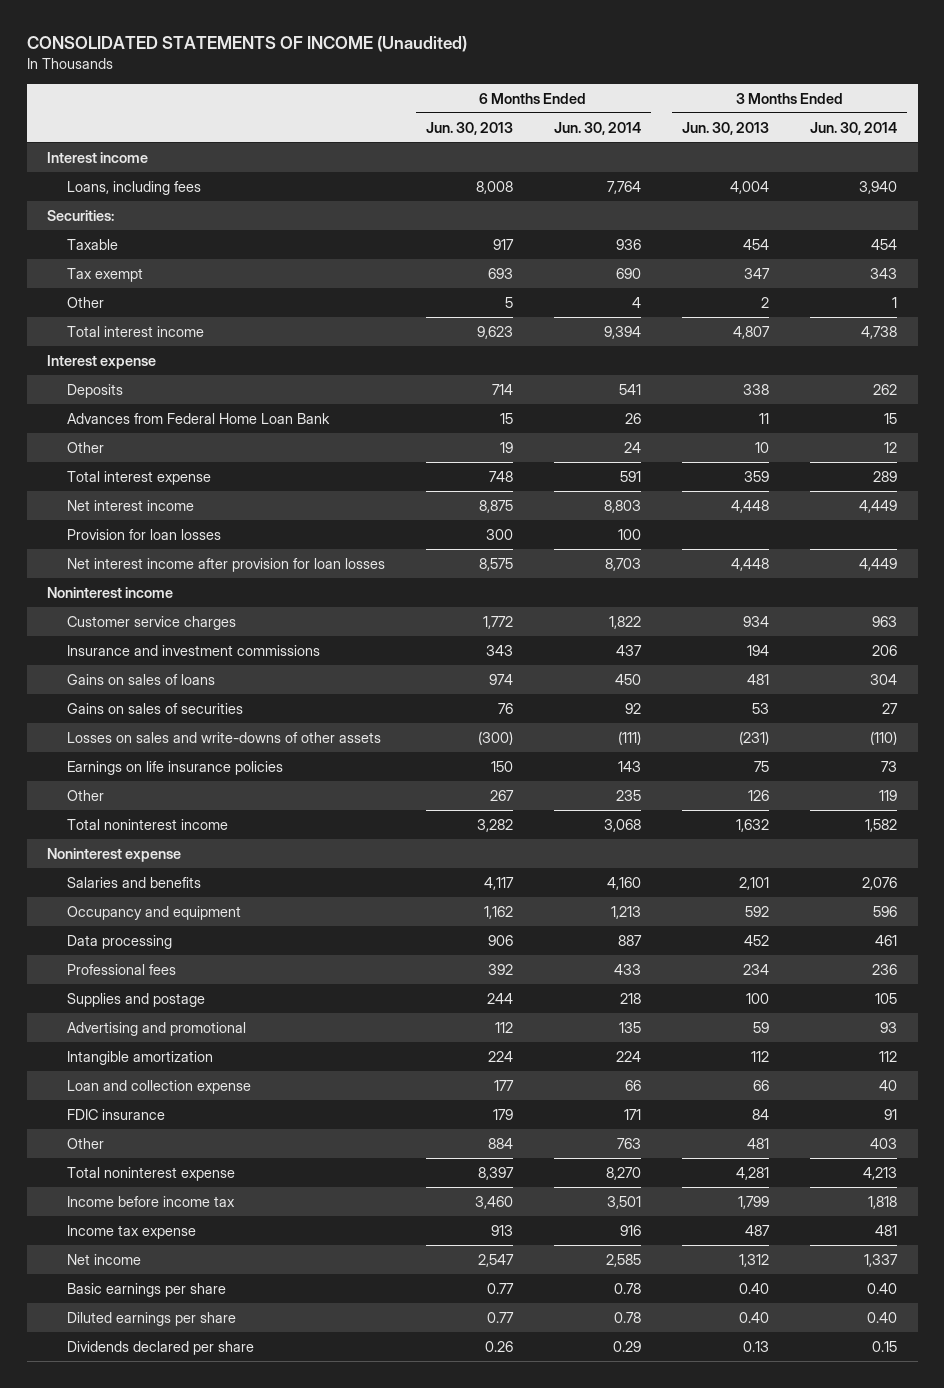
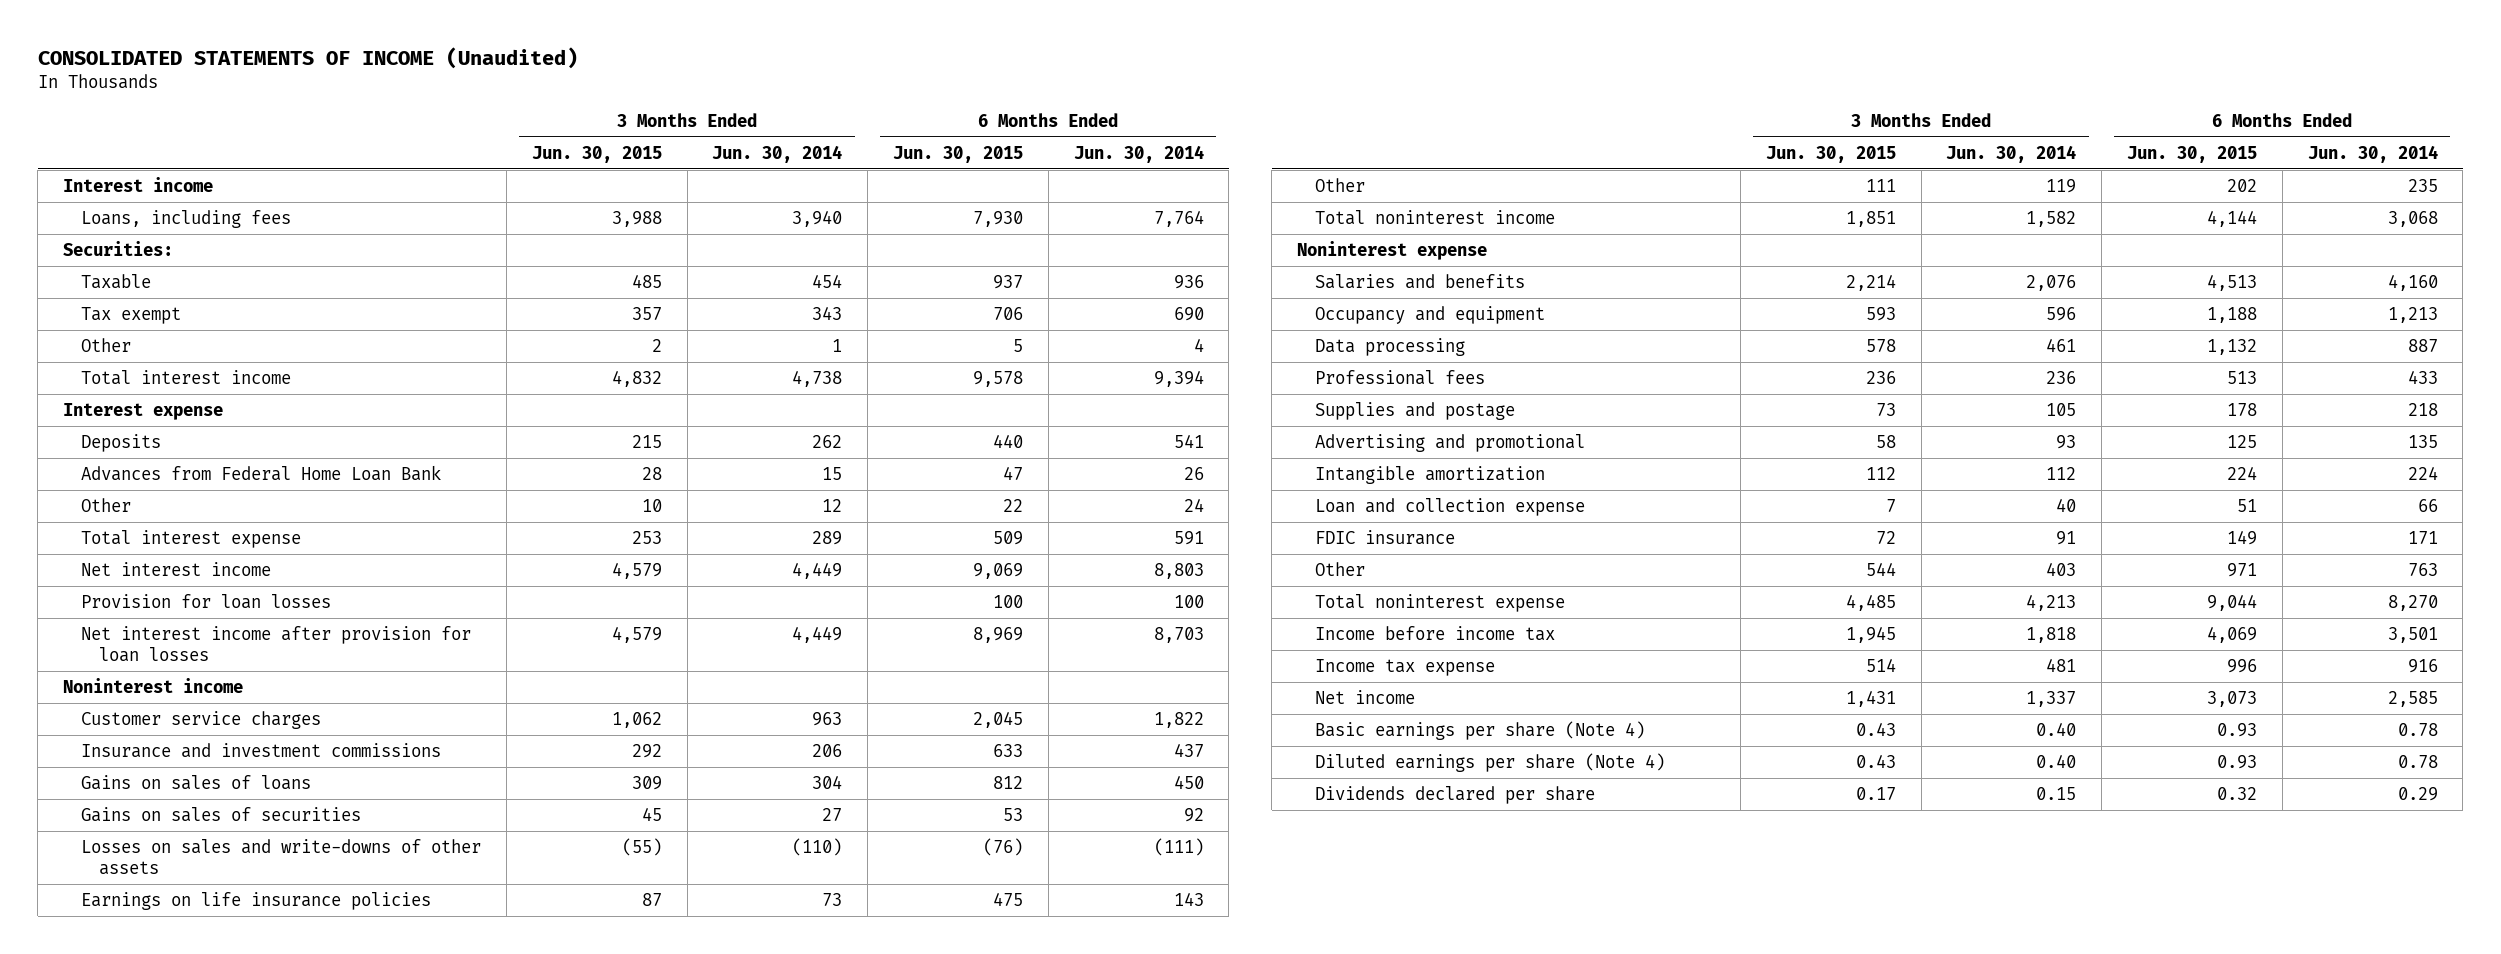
- | 6 Months Ended Jun. 30, 2013 | 6 Months Ended Jun. 30, 2014 | 3 Months Ended Jun. 30, 2013 | 3 Months Ended Jun. 30, 2014
+ | 3 Months Ended Jun. 30, 2015 | 3 Months Ended Jun. 30, 2014 | 6 Months Ended Jun. 30, 2015 | 6 Months Ended Jun. 30, 2014
- Basic earnings per share | 0.77 | 0.78 | 0.40 | 0.40
- Diluted earnings per share | 0.77 | 0.78 | 0.40 | 0.40
+ Basic earnings per share (Note 4) | 0.43 | 0.40 | 0.93 | 0.78
+ Diluted earnings per share (Note 4) | 0.43 | 0.40 | 0.93 | 0.78

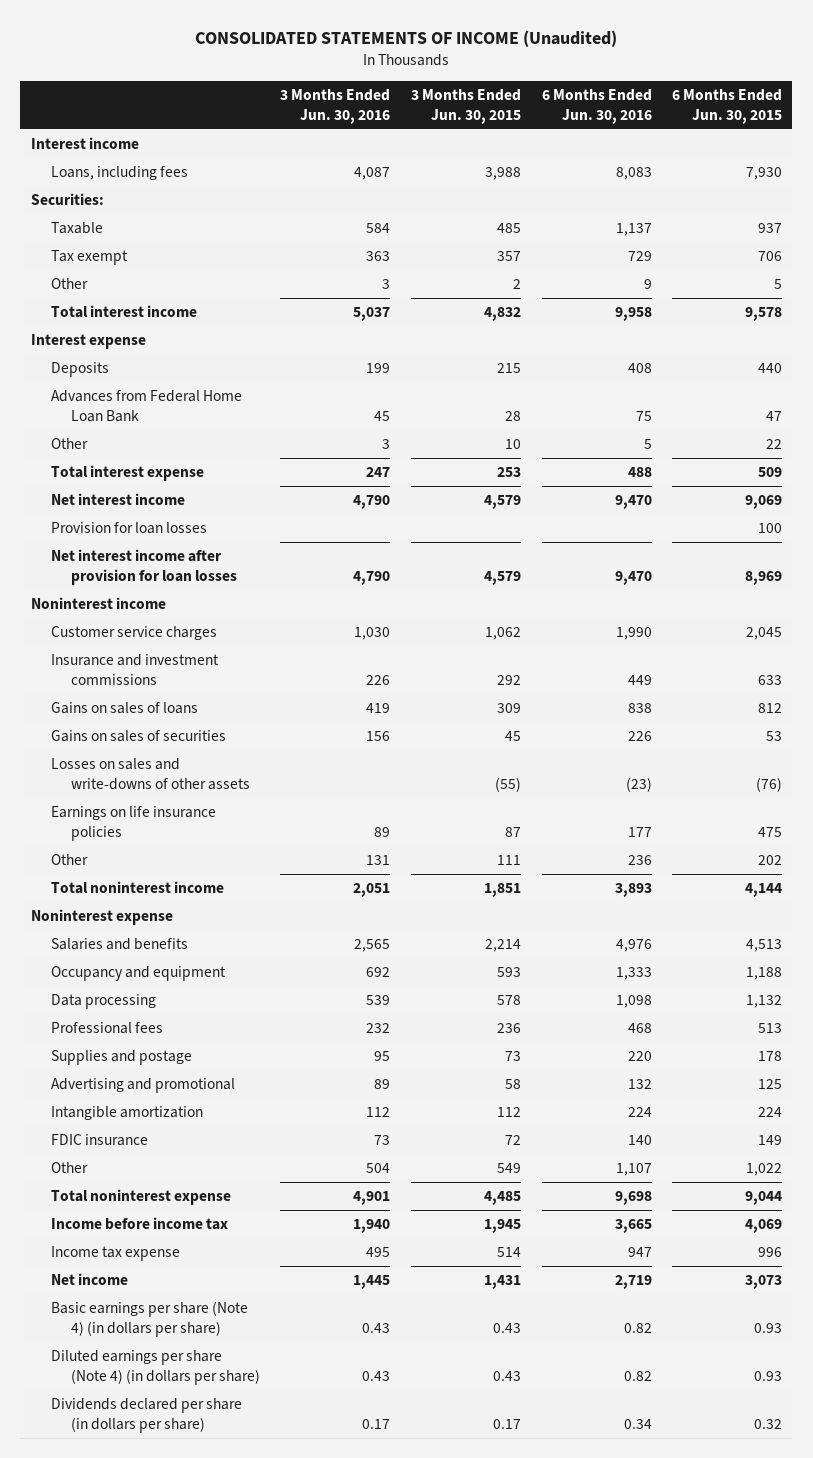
- | 3 Months Ended Jun. 30, 2015 | 3 Months Ended Jun. 30, 2014 | 6 Months Ended Jun. 30, 2015 | 6 Months Ended Jun. 30, 2014
+ | 3 Months Ended Jun. 30, 2016 | 3 Months Ended Jun. 30, 2015 | 6 Months Ended Jun. 30, 2016 | 6 Months Ended Jun. 30, 2015
- Loan and collection expense | 7 | 40 | 51 | 66
- Other | 544 | 403 | 971 | 763
+ Other | 504 | 549 | 1,107 | 1,022
- Basic earnings per share (Note 4) | 0.43 | 0.40 | 0.93 | 0.78
- Diluted earnings per share (Note 4) | 0.43 | 0.40 | 0.93 | 0.78
- Dividends declared per share | 0.17 | 0.15 | 0.32 | 0.29
+ Basic earnings per share (Note 4) (in dollars per share) | 0.43 | 0.43 | 0.82 | 0.93
+ Diluted earnings per share (Note 4) (in dollars per share) | 0.43 | 0.43 | 0.82 | 0.93
+ Dividends declared per share (in dollars per share) | 0.17 | 0.17 | 0.34 | 0.32

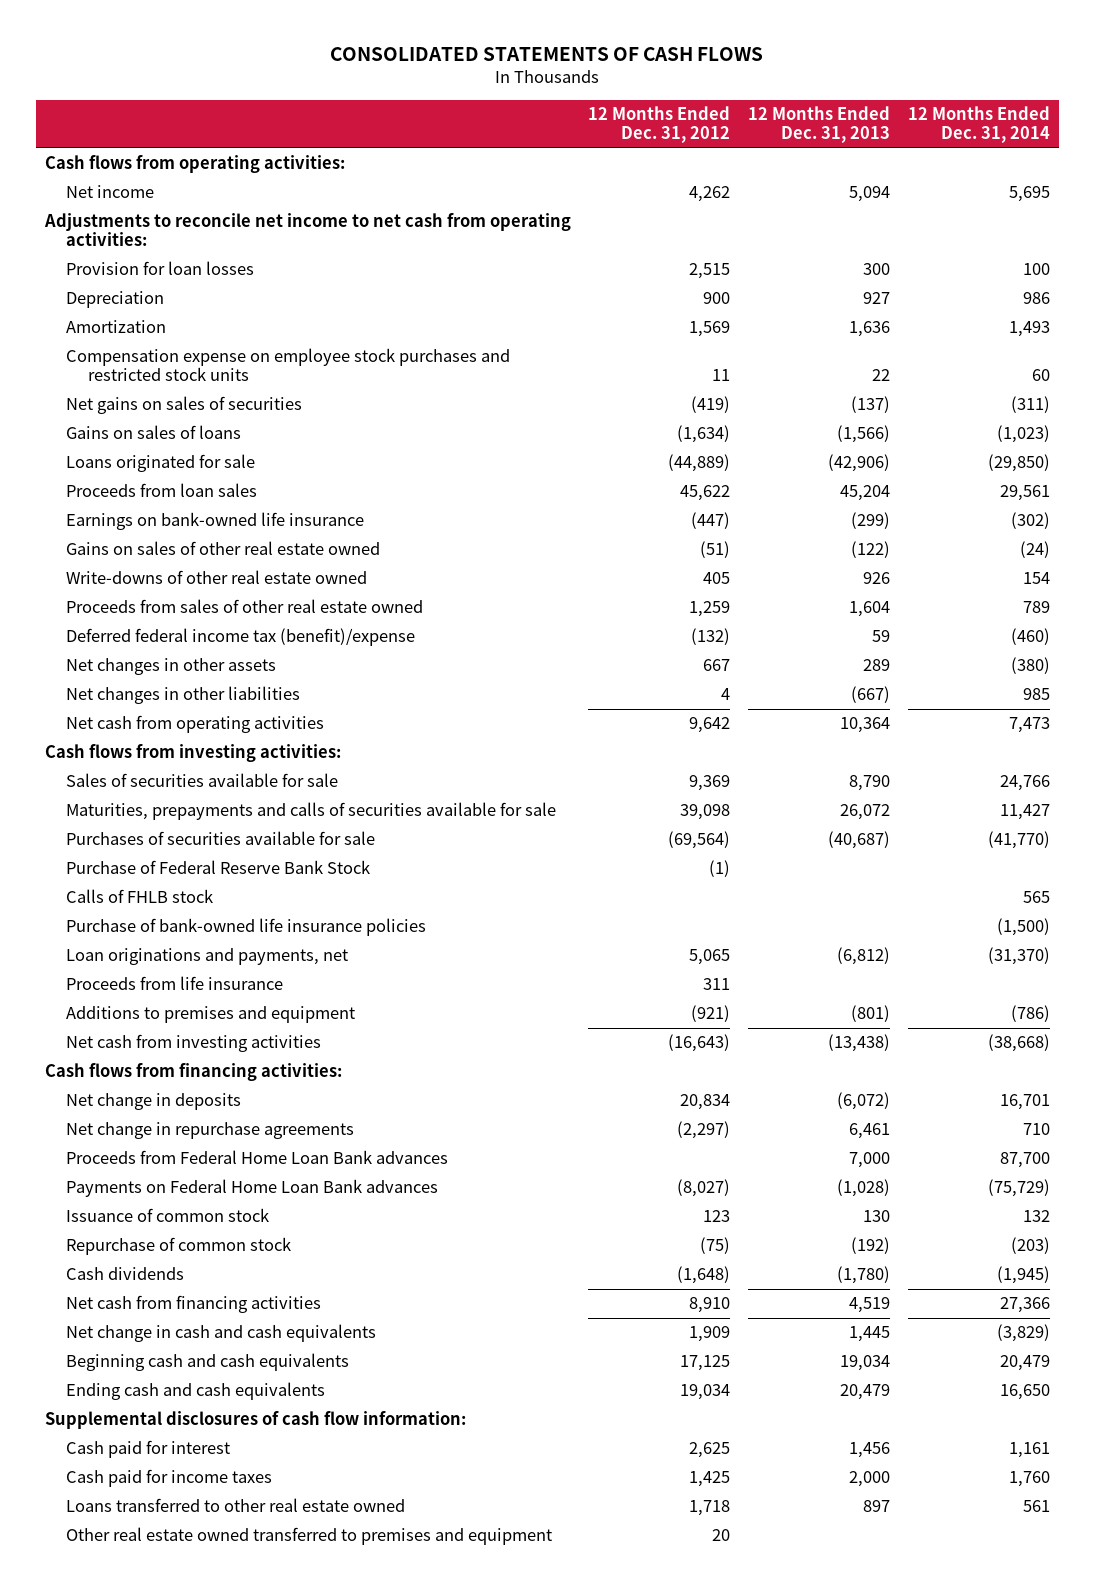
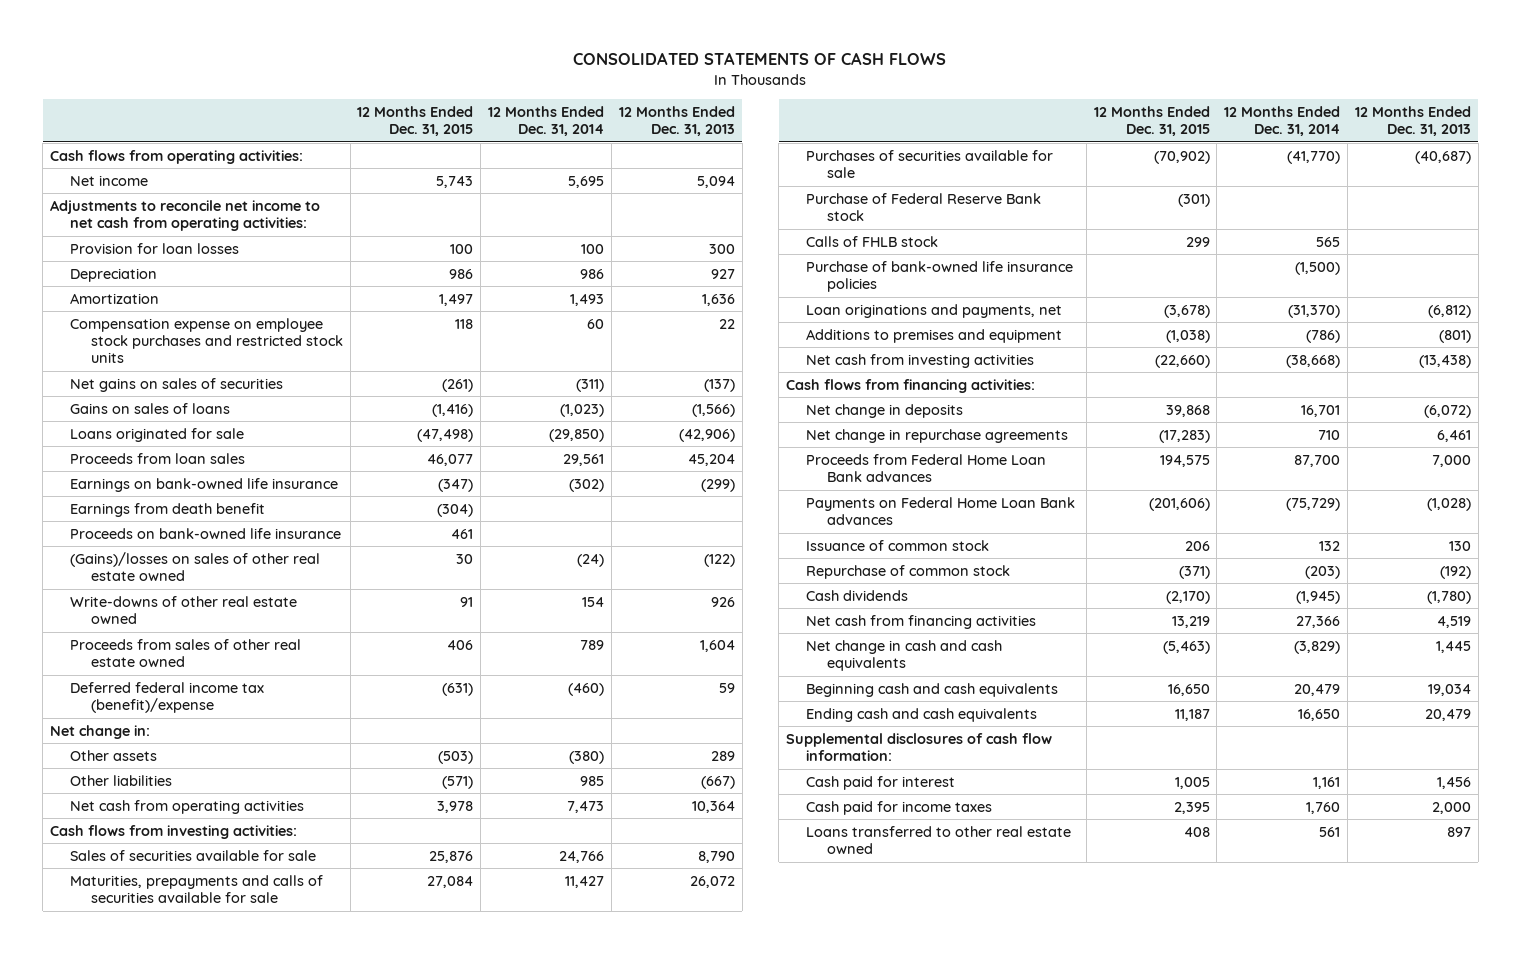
- | 12 Months Ended Dec. 31, 2012 | 12 Months Ended Dec. 31, 2013 | 12 Months Ended Dec. 31, 2014
+ | 12 Months Ended Dec. 31, 2015 | 12 Months Ended Dec. 31, 2014 | 12 Months Ended Dec. 31, 2013
- Gains on sales of other real estate owned | (51) | (122) | (24)
+ Earnings from death benefit | (304) | |
+ Proceeds on bank-owned life insurance | 461 | |
+ (Gains)/losses on sales of other real estate owned | 30 | (24) | (122)
- Net changes in other assets | 667 | 289 | (380)
- Net changes in other liabilities | 4 | (667) | 985
+ Net change in:
+ Other assets | (503) | (380) | 289
+ Other liabilities | (571) | 985 | (667)
- Purchase of Federal Reserve Bank Stock | (1) | |
+ Purchase of Federal Reserve Bank stock | (301) | |
- Proceeds from life insurance | 311 | |
- Other real estate owned transferred to premises and equipment | 20 | |

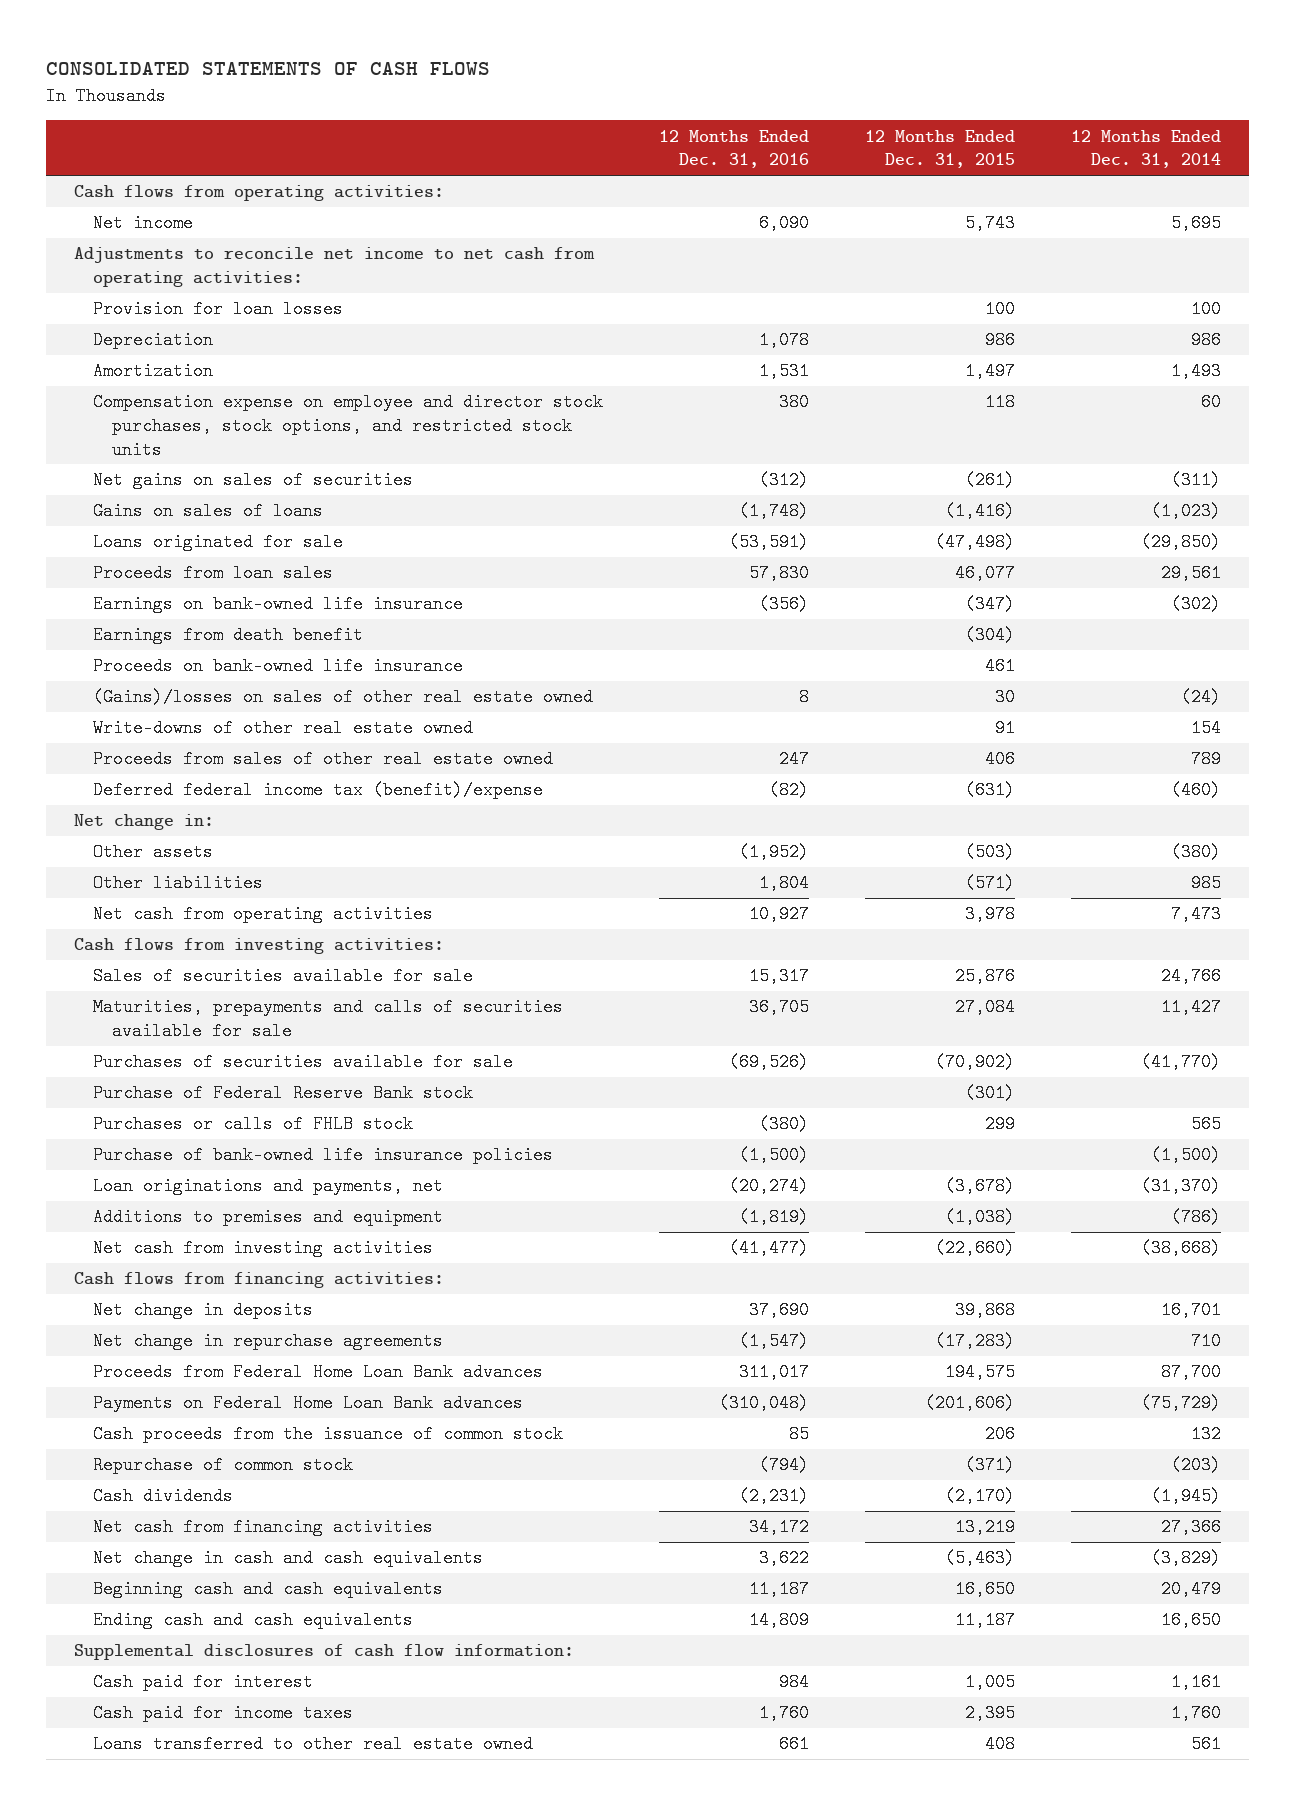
- | 12 Months Ended Dec. 31, 2015 | 12 Months Ended Dec. 31, 2014 | 12 Months Ended Dec. 31, 2013
+ | 12 Months Ended Dec. 31, 2016 | 12 Months Ended Dec. 31, 2015 | 12 Months Ended Dec. 31, 2014
- Compensation expense on employee stock purchases and restricted stock units | 118 | 60 | 22
+ Compensation expense on employee and director stock purchases, stock options, and restricted stock units | 380 | 118 | 60
- Calls of FHLB stock | 299 | 565 |
+ Purchases or calls of FHLB stock | (380) | 299 | 565
- Issuance of common stock | 206 | 132 | 130
+ Cash proceeds from the issuance of common stock | 85 | 206 | 132

